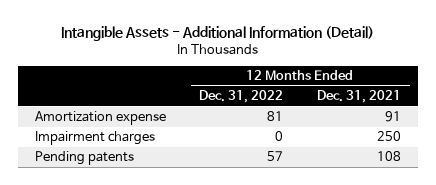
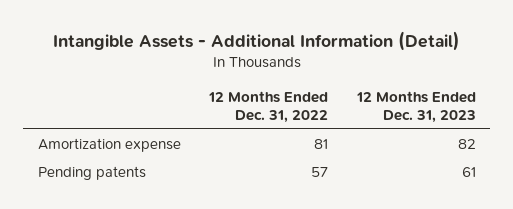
- | 12 Months Ended Dec. 31, 2022 | 12 Months Ended Dec. 31, 2021
+ | 12 Months Ended Dec. 31, 2022 | 12 Months Ended Dec. 31, 2023
- Impairment charges | 0 | 250

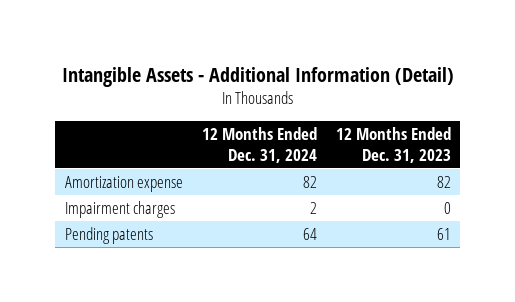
- | 12 Months Ended Dec. 31, 2022 | 12 Months Ended Dec. 31, 2023
+ | 12 Months Ended Dec. 31, 2024 | 12 Months Ended Dec. 31, 2023
+ Impairment charges | 2 | 0

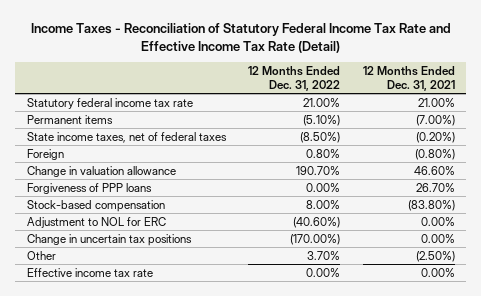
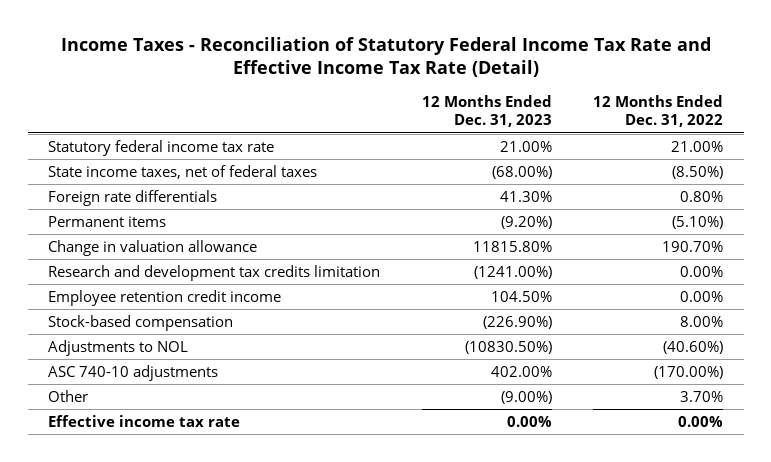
- | 12 Months Ended Dec. 31, 2022 | 12 Months Ended Dec. 31, 2021
+ | 12 Months Ended Dec. 31, 2023 | 12 Months Ended Dec. 31, 2022
- Foreign | 0.80% | (0.80%)
+ Foreign rate differentials | 41.30% | 0.80%
moved down: Permanent items | (9.20%) | (5.10%)
- Forgiveness of PPP loans | 0.00% | 26.70%
+ Research and development tax credits limitation | (1241.00%) | 0.00%
+ Employee retention credit income | 104.50% | 0.00%
- Adjustment to NOL for ERC | (40.60%) | 0.00%
- Change in uncertain tax positions | (170.00%) | 0.00%
+ Adjustments to NOL | (10830.50%) | (40.60%)
+ ASC 740-10 adjustments | 402.00% | (170.00%)

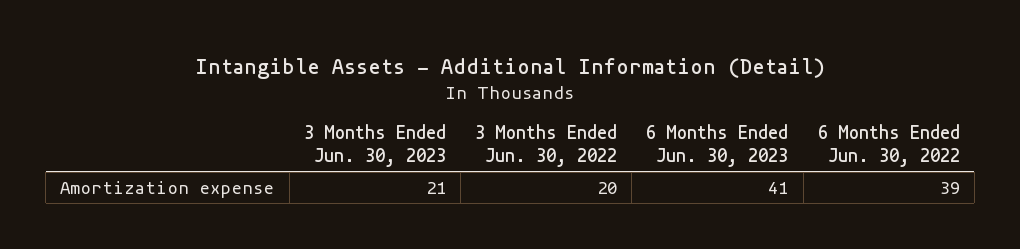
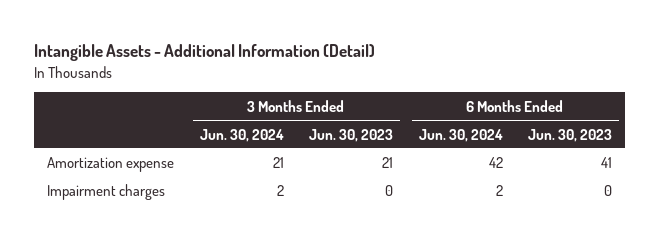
- | 3 Months Ended Jun. 30, 2023 | 3 Months Ended Jun. 30, 2022 | 6 Months Ended Jun. 30, 2023 | 6 Months Ended Jun. 30, 2022
+ | 3 Months Ended Jun. 30, 2024 | 3 Months Ended Jun. 30, 2023 | 6 Months Ended Jun. 30, 2024 | 6 Months Ended Jun. 30, 2023
+ Impairment charges | 2 | 0 | 2 | 0

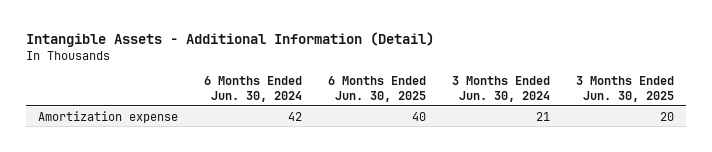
- | 3 Months Ended Jun. 30, 2024 | 3 Months Ended Jun. 30, 2023 | 6 Months Ended Jun. 30, 2024 | 6 Months Ended Jun. 30, 2023
+ | 6 Months Ended Jun. 30, 2024 | 6 Months Ended Jun. 30, 2025 | 3 Months Ended Jun. 30, 2024 | 3 Months Ended Jun. 30, 2025
- Impairment charges | 2 | 0 | 2 | 0

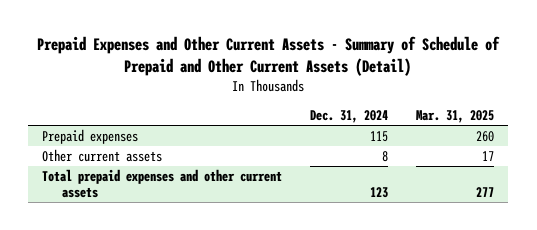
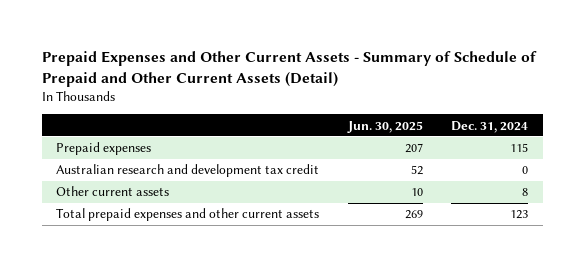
- | Dec. 31, 2024 | Mar. 31, 2025
+ | Jun. 30, 2025 | Dec. 31, 2024
+ Australian research and development tax credit | 52 | 0

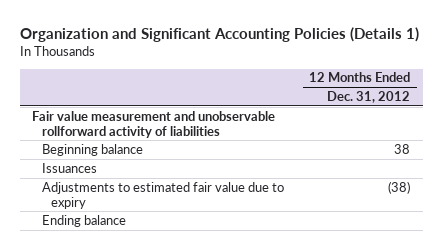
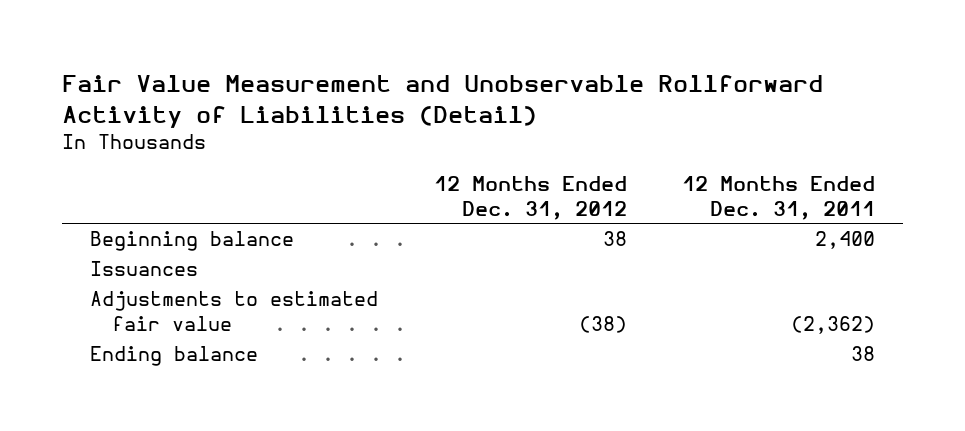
- Organization and Significant Accounting Policies (Details 1)
+ Fair Value Measurement and Unobservable Rollforward Activity of Liabilities (Detail)
- | 12 Months Ended Dec. 31, 2012
+ | 12 Months Ended Dec. 31, 2012 | 12 Months Ended Dec. 31, 2011
- Fair value measurement and unobservable rollforward activity of liabilities
- Adjustments to estimated fair value due to expiry | (38)
+ Adjustments to estimated fair value | (38) | (2,362)

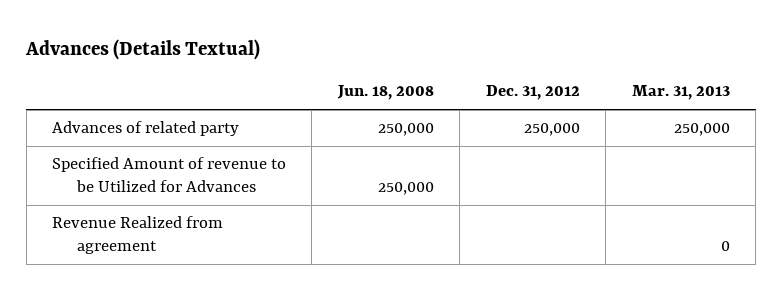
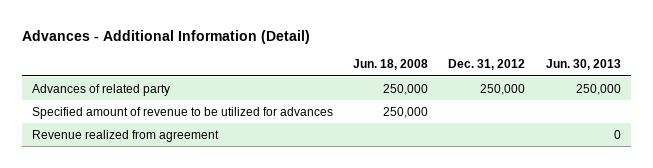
- Advances (Details Textual)
+ Advances - Additional Information (Detail)
- | Jun. 18, 2008 | Dec. 31, 2012 | Mar. 31, 2013
+ | Jun. 18, 2008 | Dec. 31, 2012 | Jun. 30, 2013
- Specified Amount of revenue to be Utilized for Advances | 250,000 | |
- Revenue Realized from agreement | | | 0
+ Specified amount of revenue to be utilized for advances | 250,000 | |
+ Revenue realized from agreement | | | 0

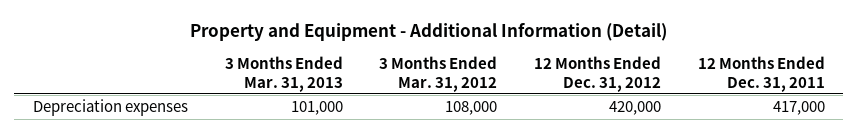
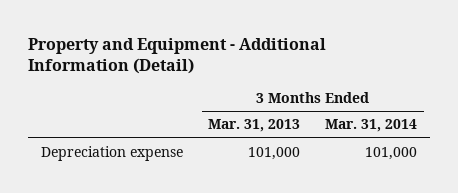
- | 3 Months Ended Mar. 31, 2013 | 3 Months Ended Mar. 31, 2012 | 12 Months Ended Dec. 31, 2012 | 12 Months Ended Dec. 31, 2011
+ | 3 Months Ended Mar. 31, 2013 | 3 Months Ended Mar. 31, 2014
- Depreciation expenses | 101,000 | 108,000 | 420,000 | 417,000
+ Depreciation expense | 101,000 | 101,000

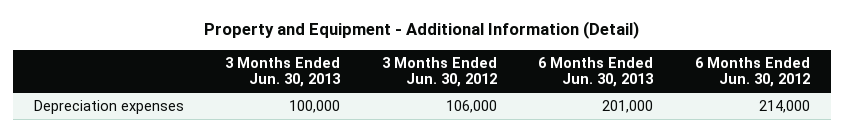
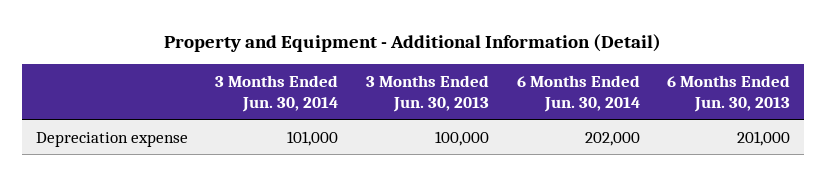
- | 3 Months Ended Jun. 30, 2013 | 3 Months Ended Jun. 30, 2012 | 6 Months Ended Jun. 30, 2013 | 6 Months Ended Jun. 30, 2012
+ | 3 Months Ended Jun. 30, 2014 | 3 Months Ended Jun. 30, 2013 | 6 Months Ended Jun. 30, 2014 | 6 Months Ended Jun. 30, 2013
- Depreciation expenses | 100,000 | 106,000 | 201,000 | 214,000
+ Depreciation expense | 101,000 | 100,000 | 202,000 | 201,000

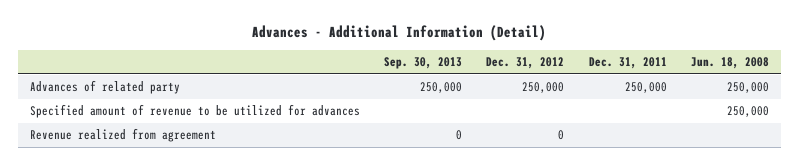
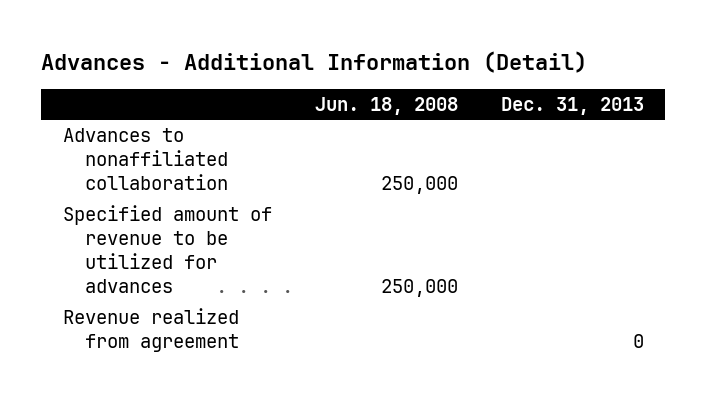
- | Sep. 30, 2013 | Dec. 31, 2012 | Dec. 31, 2011 | Jun. 18, 2008
+ | Jun. 18, 2008 | Dec. 31, 2013
- Advances of related party | 250,000 | 250,000 | 250,000 | 250,000
+ Advances to nonaffiliated collaboration | 250,000 |

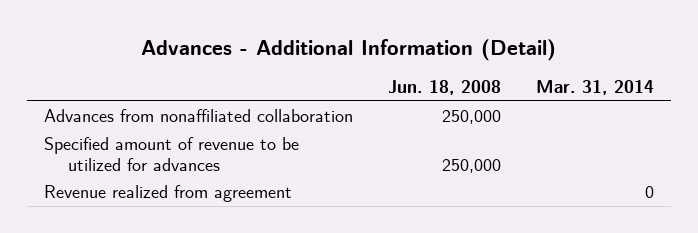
- | Jun. 18, 2008 | Dec. 31, 2013
+ | Jun. 18, 2008 | Mar. 31, 2014
- Advances to nonaffiliated collaboration | 250,000 |
+ Advances from nonaffiliated collaboration | 250,000 |

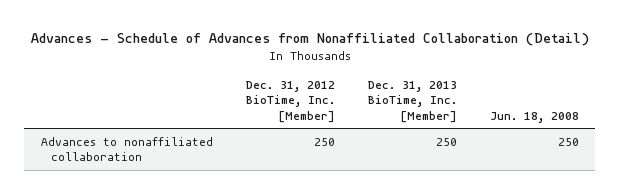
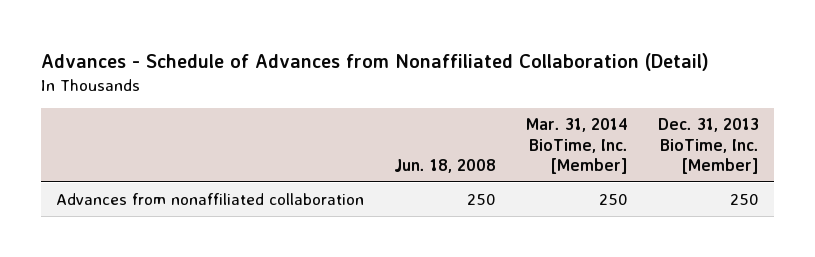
- | Dec. 31, 2012 BioTime, Inc. [Member] | Dec. 31, 2013 BioTime, Inc. [Member] | Jun. 18, 2008
+ | Jun. 18, 2008 | Mar. 31, 2014 BioTime, Inc. [Member] | Dec. 31, 2013 BioTime, Inc. [Member]
- Advances to nonaffiliated collaboration | 250 | 250 | 250
+ Advances from nonaffiliated collaboration | 250 | 250 | 250

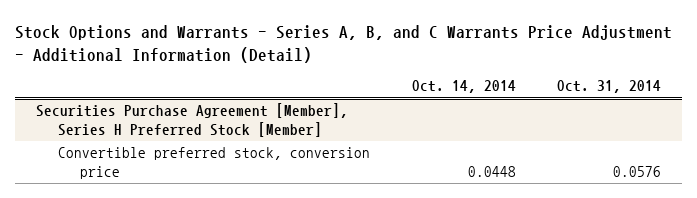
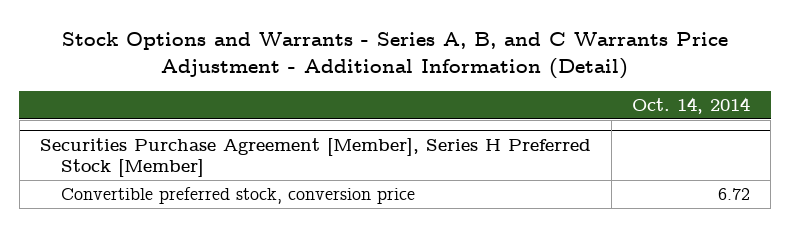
- | Oct. 14, 2014 | Oct. 31, 2014
+ | Oct. 14, 2014
@ Securities Purchase Agreement [Member], Series H Preferred Stock [Member]
- Convertible preferred stock, conversion price | 0.0448 | 0.0576
+ Convertible preferred stock, conversion price | 6.72

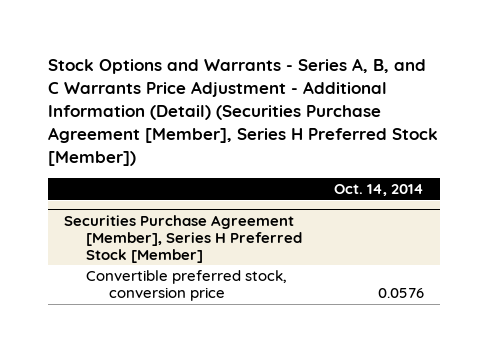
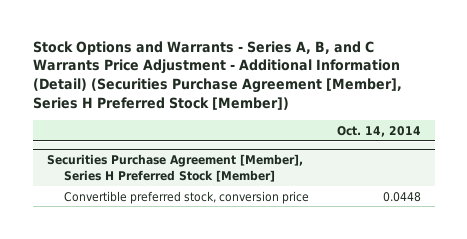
@ Securities Purchase Agreement [Member], Series H Preferred Stock [Member]
- Convertible preferred stock, conversion price | 0.0576
+ Convertible preferred stock, conversion price | 0.0448

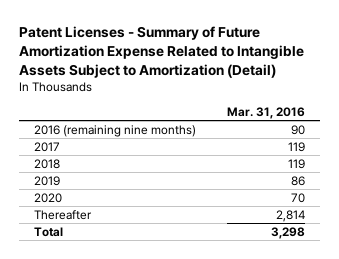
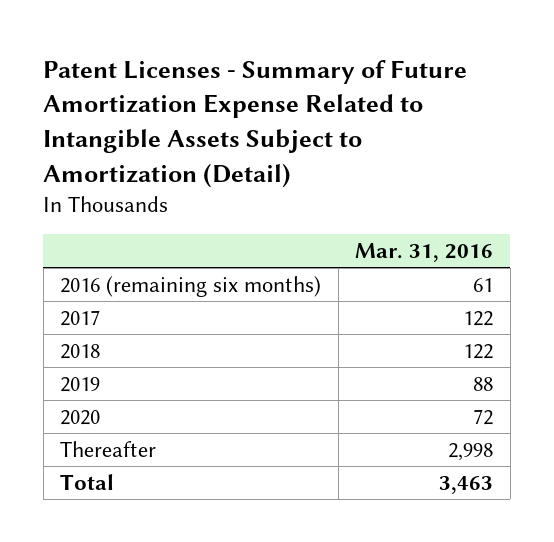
- 2016 (remaining nine months) | 90
- 2017 | 119
- 2018 | 119
- 2019 | 86
- 2020 | 70
- Thereafter | 2,814
- Total | 3,298
+ 2016 (remaining six months) | 61
+ 2017 | 122
+ 2018 | 122
+ 2019 | 88
+ 2020 | 72
+ Thereafter | 2,998
+ Total | 3,463

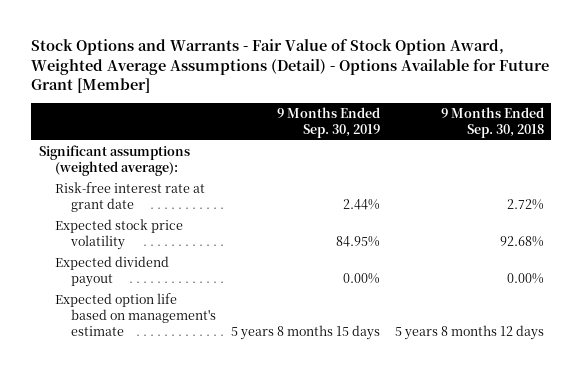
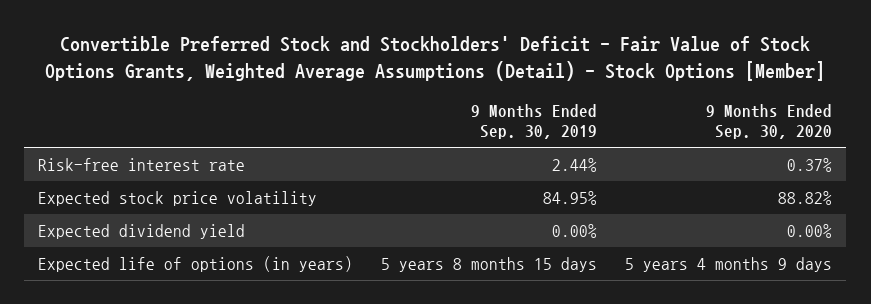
- Stock Options and Warrants - Fair Value of Stock Option Award, Weighted Average Assumptions (Detail) - Options Available for Future Grant [Member]
+ Convertible Preferred Stock and Stockholders' Deficit - Fair Value of Stock Options Grants, Weighted Average Assumptions (Detail) - Stock Options [Member]
- | 9 Months Ended Sep. 30, 2019 | 9 Months Ended Sep. 30, 2018
+ | 9 Months Ended Sep. 30, 2019 | 9 Months Ended Sep. 30, 2020
- Significant assumptions (weighted average):
- Risk-free interest rate at grant date | 2.44% | 2.72%
+ Risk-free interest rate | 2.44% | 0.37%
- Expected dividend payout | 0.00% | 0.00%
- Expected option life based on management's estimate | 5 years 8 months 15 days | 5 years 8 months 12 days
+ Expected dividend yield | 0.00% | 0.00%
+ Expected life of options (in years) | 5 years 8 months 15 days | 5 years 4 months 9 days

